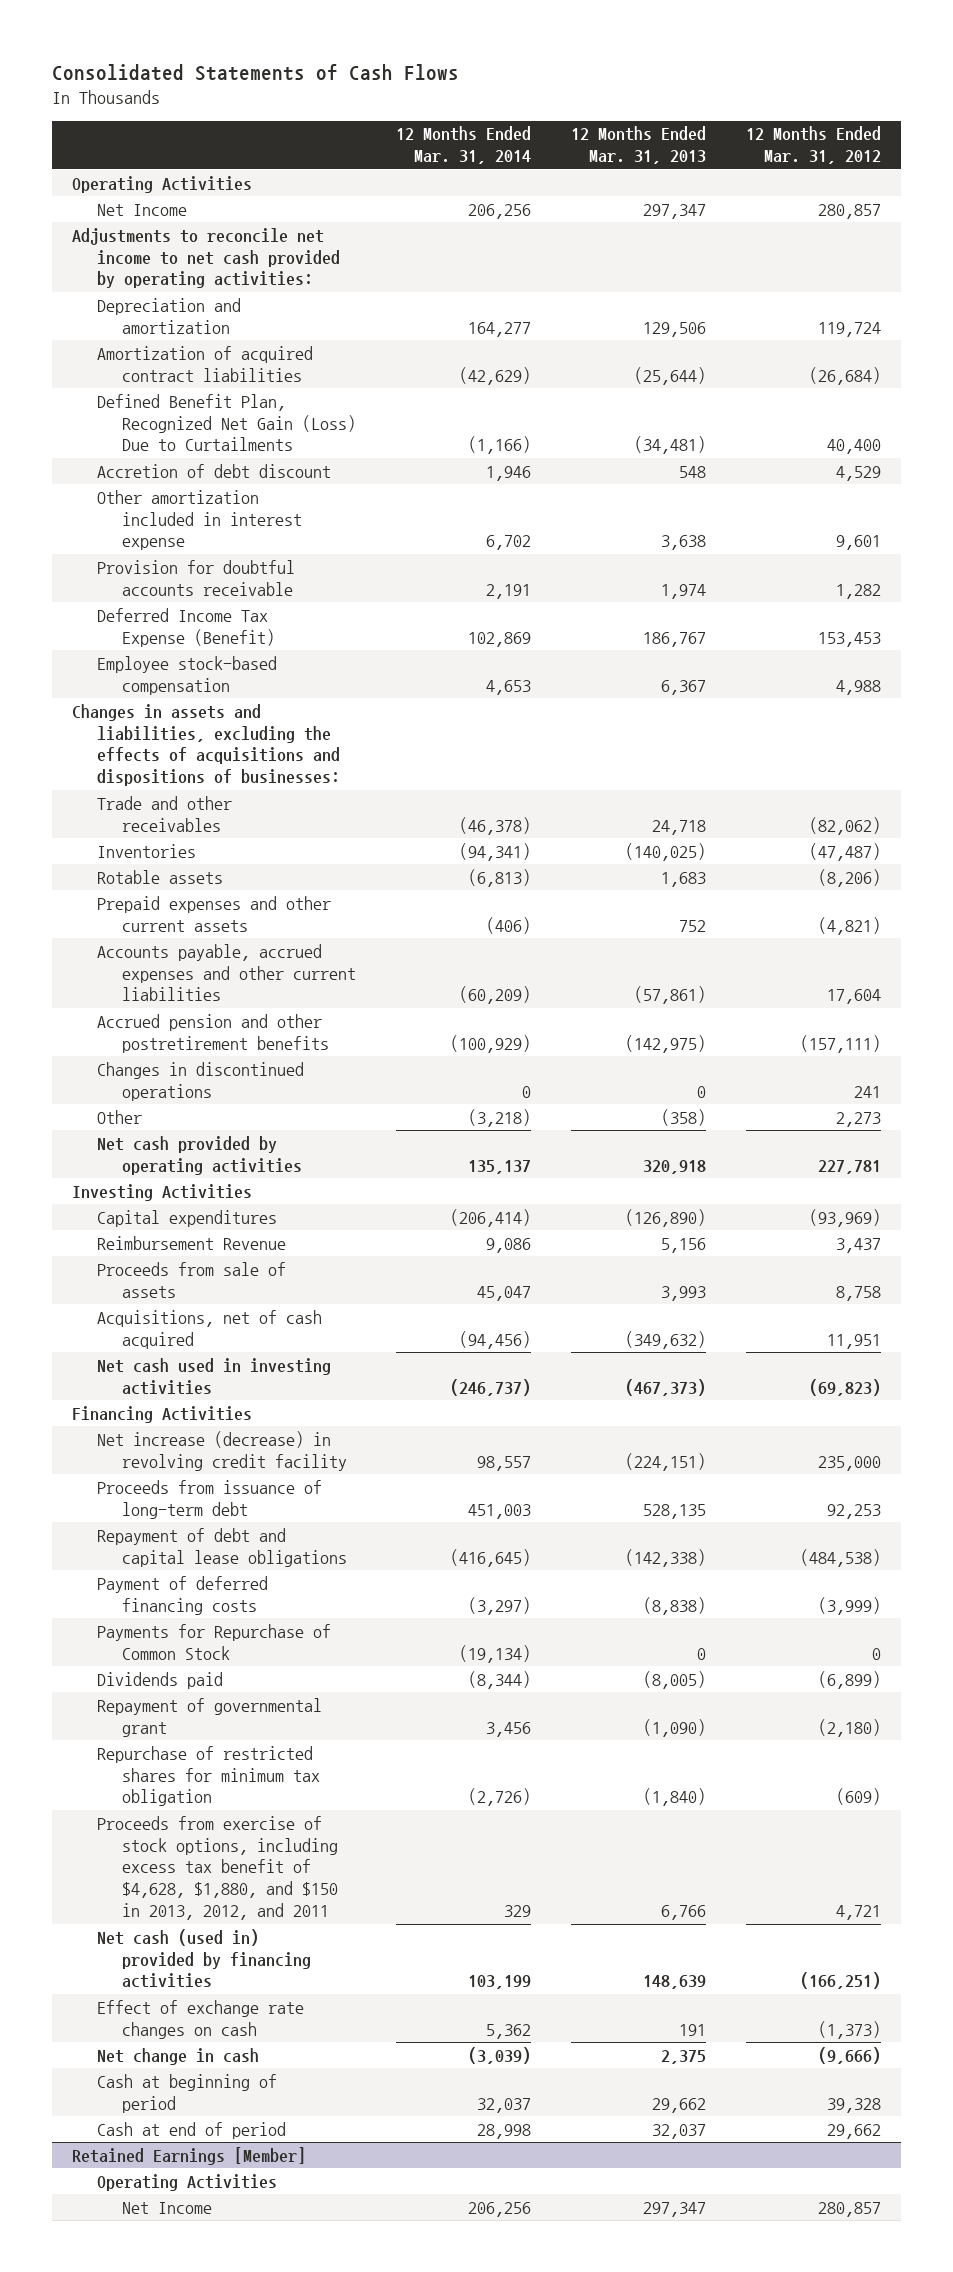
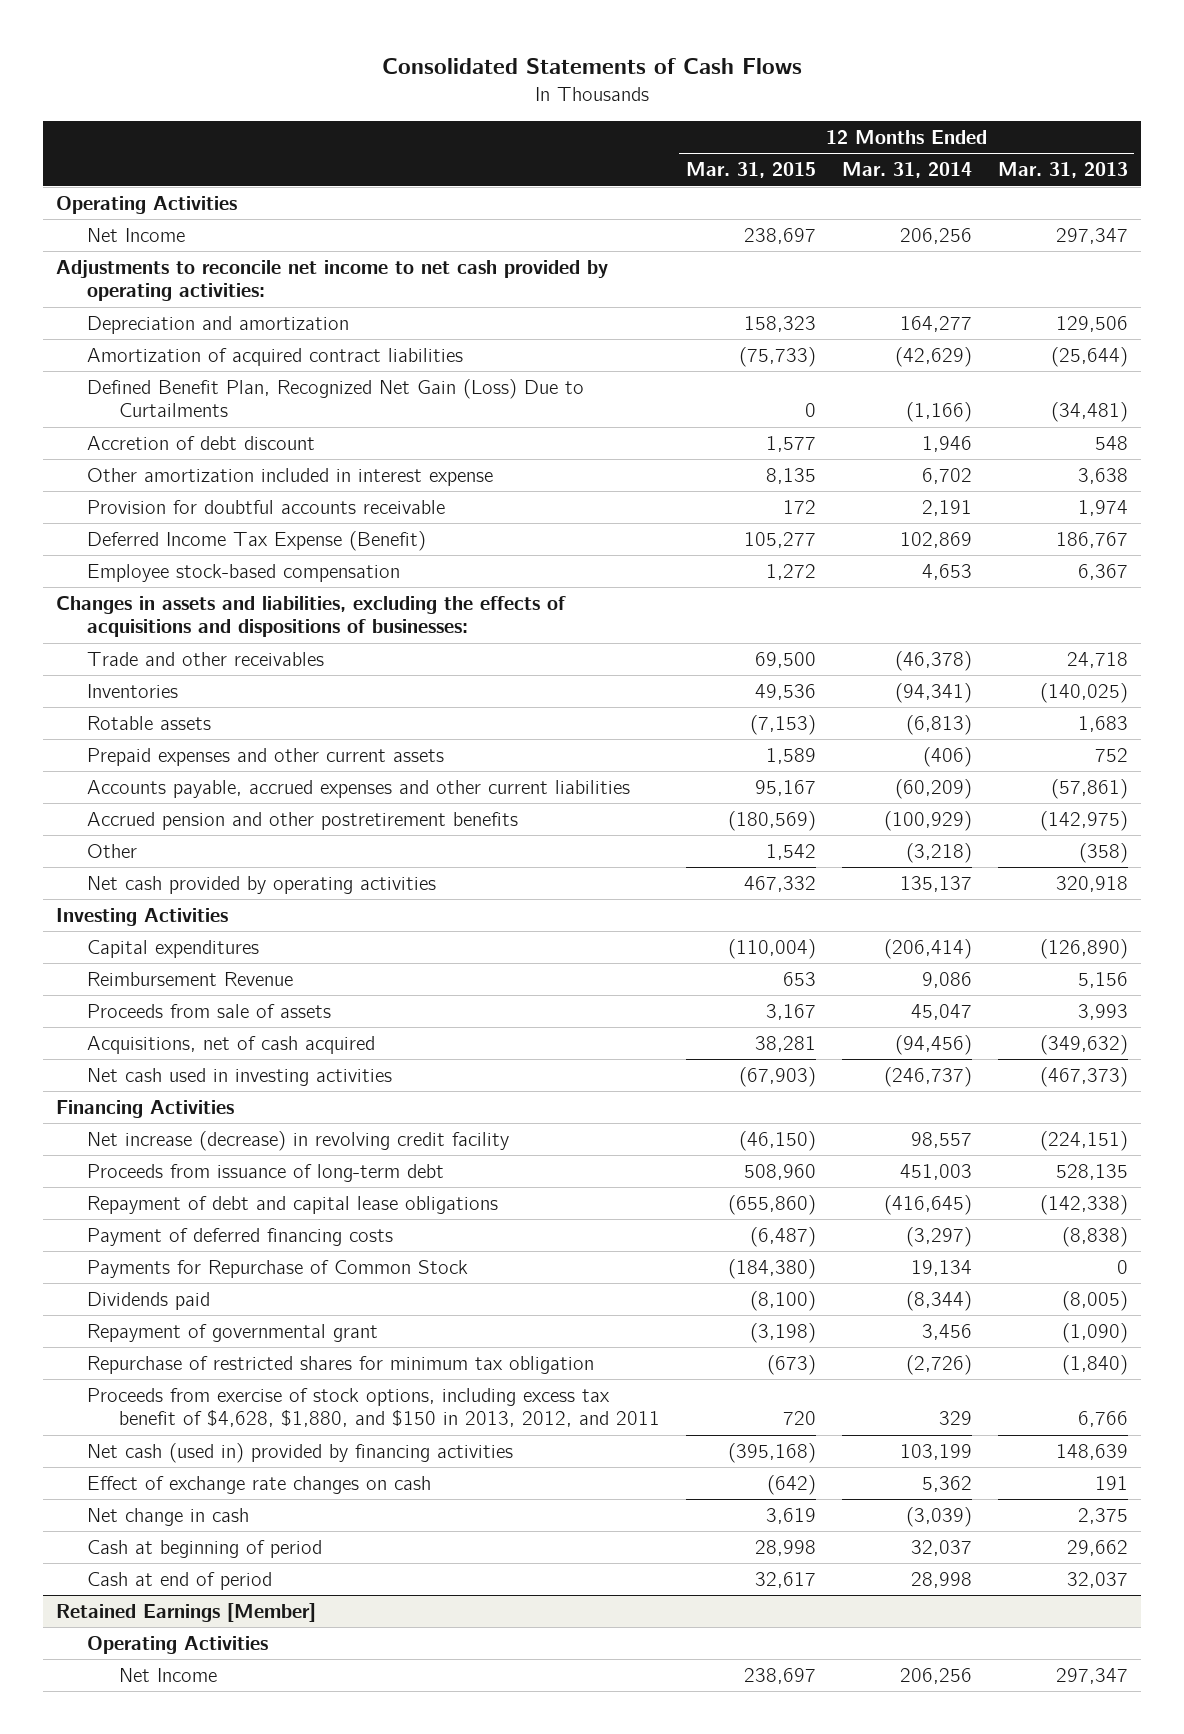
- | 12 Months Ended Mar. 31, 2014 | 12 Months Ended Mar. 31, 2013 | 12 Months Ended Mar. 31, 2012
+ | 12 Months Ended Mar. 31, 2015 | 12 Months Ended Mar. 31, 2014 | 12 Months Ended Mar. 31, 2013
- Changes in discontinued operations | 0 | 0 | 241
- Payments for Repurchase of Common Stock | (19,134) | 0 | 0
+ Payments for Repurchase of Common Stock | (184,380) | 19,134 | 0

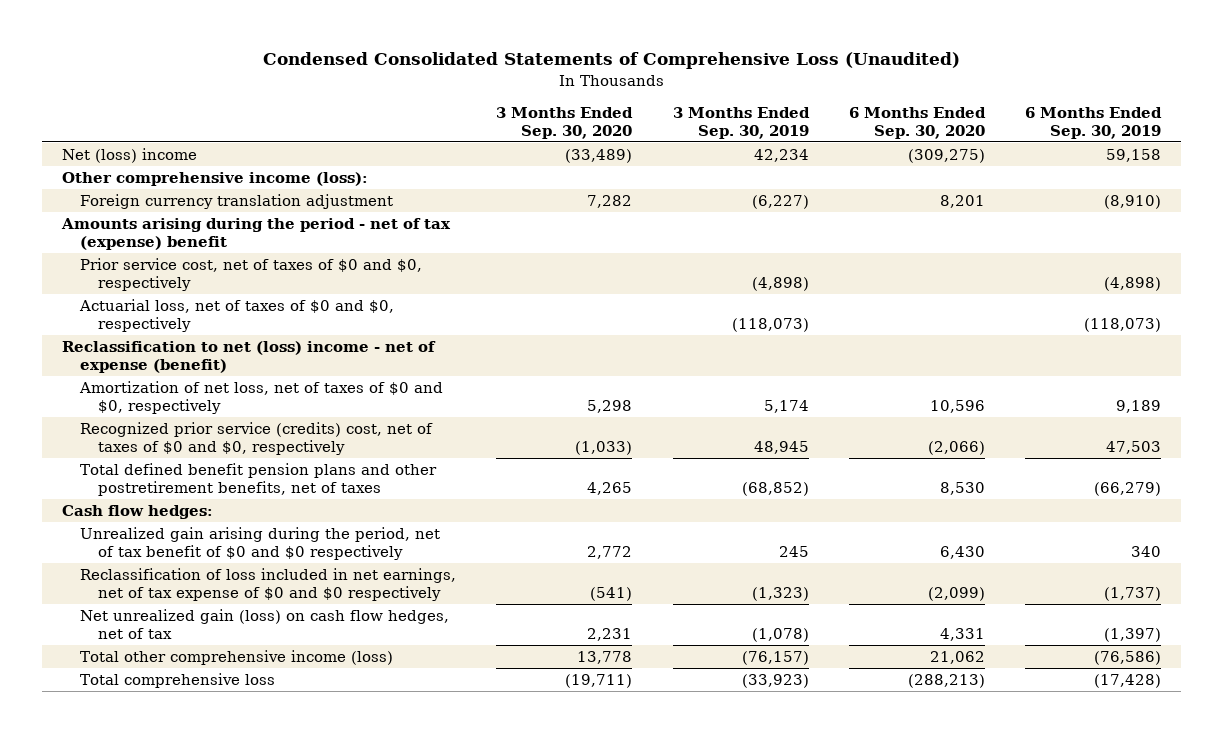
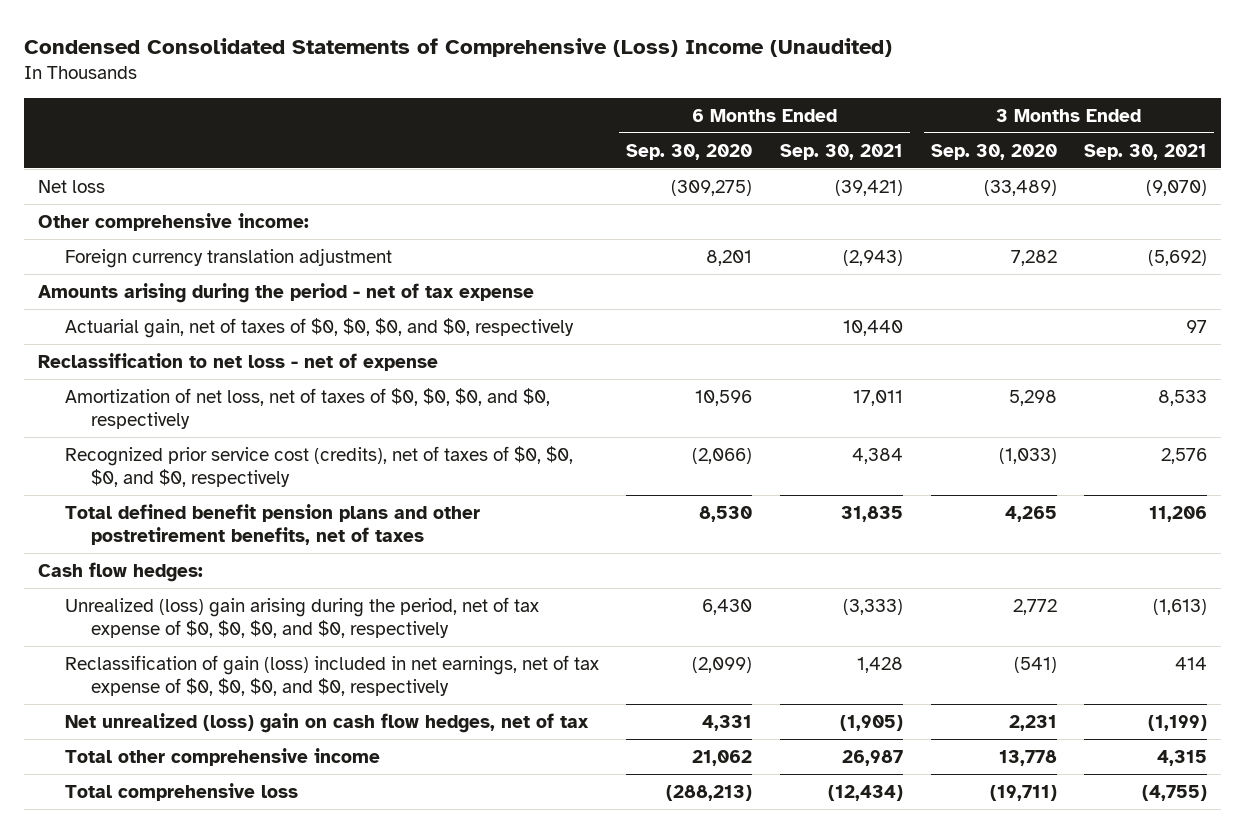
- Condensed Consolidated Statements of Comprehensive Loss (Unaudited)
+ Condensed Consolidated Statements of Comprehensive (Loss) Income (Unaudited)
- | 3 Months Ended Sep. 30, 2020 | 3 Months Ended Sep. 30, 2019 | 6 Months Ended Sep. 30, 2020 | 6 Months Ended Sep. 30, 2019
+ | 6 Months Ended Sep. 30, 2020 | 6 Months Ended Sep. 30, 2021 | 3 Months Ended Sep. 30, 2020 | 3 Months Ended Sep. 30, 2021
- Net (loss) income | (33,489) | 42,234 | (309,275) | 59,158
- Other comprehensive income (loss):
+ Net loss | (309,275) | (39,421) | (33,489) | (9,070)
+ Other comprehensive income:
- Amounts arising during the period - net of tax (expense) benefit
- Prior service cost, net of taxes of $0 and $0, respectively | | (4,898) | | (4,898)
- Actuarial loss, net of taxes of $0 and $0, respectively | | (118,073) | | (118,073)
- Reclassification to net (loss) income - net of expense (benefit)
- Amortization of net loss, net of taxes of $0 and $0, respectively | 5,298 | 5,174 | 10,596 | 9,189
- Recognized prior service (credits) cost, net of taxes of $0 and $0, respectively | (1,033) | 48,945 | (2,066) | 47,503
+ Amounts arising during the period - net of tax expense
+ Actuarial gain, net of taxes of $0, $0, $0, and $0, respectively | | 10,440 | | 97
+ Reclassification to net loss - net of expense
+ Amortization of net loss, net of taxes of $0, $0, $0, and $0, respectively | 10,596 | 17,011 | 5,298 | 8,533
+ Recognized prior service cost (credits), net of taxes of $0, $0, $0, and $0, respectively | (2,066) | 4,384 | (1,033) | 2,576
- Unrealized gain arising during the period, net of tax benefit of $0 and $0 respectively | 2,772 | 245 | 6,430 | 340
- Reclassification of loss included in net earnings, net of tax expense of $0 and $0 respectively | (541) | (1,323) | (2,099) | (1,737)
- Net unrealized gain (loss) on cash flow hedges, net of tax | 2,231 | (1,078) | 4,331 | (1,397)
- Total other comprehensive income (loss) | 13,778 | (76,157) | 21,062 | (76,586)
+ Unrealized (loss) gain arising during the period, net of tax expense of $0, $0, $0, and $0, respectively | 6,430 | (3,333) | 2,772 | (1,613)
+ Reclassification of gain (loss) included in net earnings, net of tax expense of $0, $0, $0, and $0, respectively | (2,099) | 1,428 | (541) | 414
+ Net unrealized (loss) gain on cash flow hedges, net of tax | 4,331 | (1,905) | 2,231 | (1,199)
+ Total other comprehensive income | 21,062 | 26,987 | 13,778 | 4,315

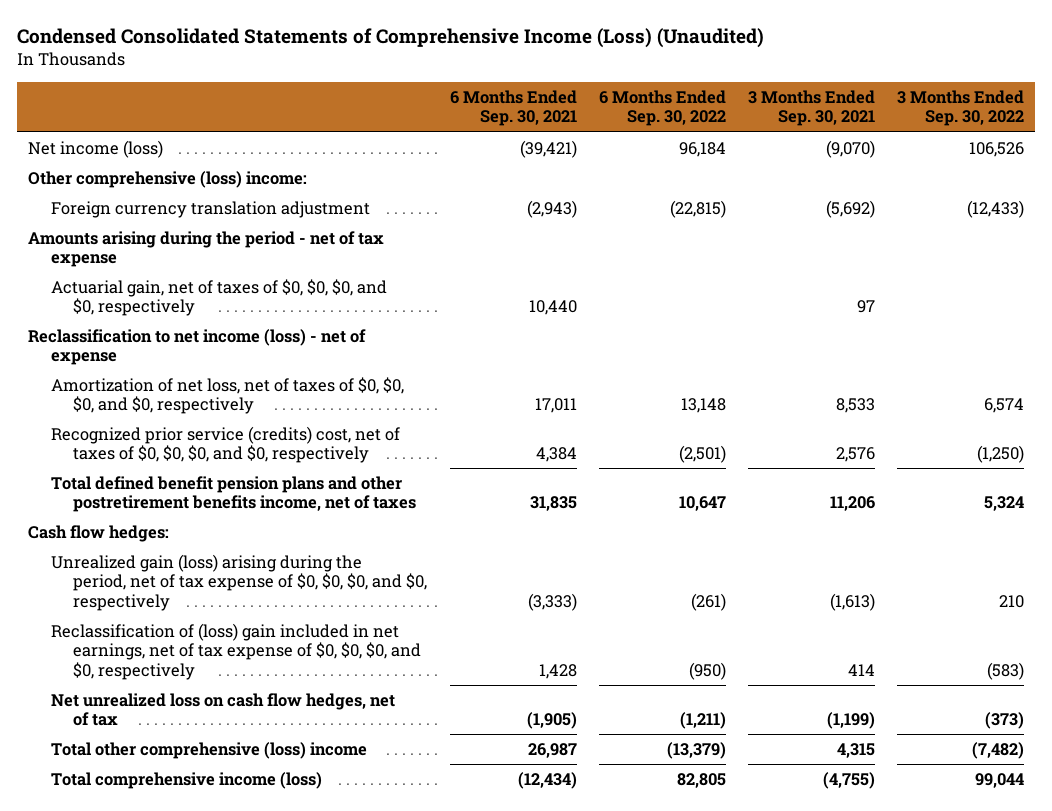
- Condensed Consolidated Statements of Comprehensive (Loss) Income (Unaudited)
+ Condensed Consolidated Statements of Comprehensive Income (Loss) (Unaudited)
- | 6 Months Ended Sep. 30, 2020 | 6 Months Ended Sep. 30, 2021 | 3 Months Ended Sep. 30, 2020 | 3 Months Ended Sep. 30, 2021
+ | 6 Months Ended Sep. 30, 2021 | 6 Months Ended Sep. 30, 2022 | 3 Months Ended Sep. 30, 2021 | 3 Months Ended Sep. 30, 2022
- Net loss | (309,275) | (39,421) | (33,489) | (9,070)
- Other comprehensive income:
+ Net income (loss) | (39,421) | 96,184 | (9,070) | 106,526
+ Other comprehensive (loss) income:
- Reclassification to net loss - net of expense
+ Reclassification to net income (loss) - net of expense
- Recognized prior service cost (credits), net of taxes of $0, $0, $0, and $0, respectively | (2,066) | 4,384 | (1,033) | 2,576
- Total defined benefit pension plans and other postretirement benefits, net of taxes | 8,530 | 31,835 | 4,265 | 11,206
+ Recognized prior service (credits) cost, net of taxes of $0, $0, $0, and $0, respectively | 4,384 | (2,501) | 2,576 | (1,250)
+ Total defined benefit pension plans and other postretirement benefits income, net of taxes | 31,835 | 10,647 | 11,206 | 5,324
- Unrealized (loss) gain arising during the period, net of tax expense of $0, $0, $0, and $0, respectively | 6,430 | (3,333) | 2,772 | (1,613)
- Reclassification of gain (loss) included in net earnings, net of tax expense of $0, $0, $0, and $0, respectively | (2,099) | 1,428 | (541) | 414
- Net unrealized (loss) gain on cash flow hedges, net of tax | 4,331 | (1,905) | 2,231 | (1,199)
- Total other comprehensive income | 21,062 | 26,987 | 13,778 | 4,315
- Total comprehensive loss | (288,213) | (12,434) | (19,711) | (4,755)
+ Unrealized gain (loss) arising during the period, net of tax expense of $0, $0, $0, and $0, respectively | (3,333) | (261) | (1,613) | 210
+ Reclassification of (loss) gain included in net earnings, net of tax expense of $0, $0, $0, and $0, respectively | 1,428 | (950) | 414 | (583)
+ Net unrealized loss on cash flow hedges, net of tax | (1,905) | (1,211) | (1,199) | (373)
+ Total other comprehensive (loss) income | 26,987 | (13,379) | 4,315 | (7,482)
+ Total comprehensive income (loss) | (12,434) | 82,805 | (4,755) | 99,044

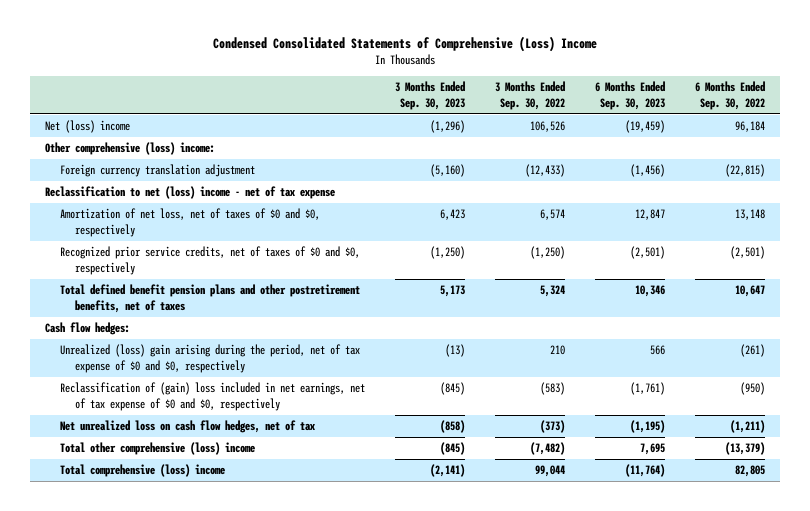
- Condensed Consolidated Statements of Comprehensive Income (Loss) (Unaudited)
+ Condensed Consolidated Statements of Comprehensive (Loss) Income
- | 6 Months Ended Sep. 30, 2021 | 6 Months Ended Sep. 30, 2022 | 3 Months Ended Sep. 30, 2021 | 3 Months Ended Sep. 30, 2022
+ | 3 Months Ended Sep. 30, 2023 | 3 Months Ended Sep. 30, 2022 | 6 Months Ended Sep. 30, 2023 | 6 Months Ended Sep. 30, 2022
- Net income (loss) | (39,421) | 96,184 | (9,070) | 106,526
+ Net (loss) income | (1,296) | 106,526 | (19,459) | 96,184
- Amounts arising during the period - net of tax expense
- Actuarial gain, net of taxes of $0, $0, $0, and $0, respectively | 10,440 | | 97 |
- Reclassification to net income (loss) - net of expense
- Amortization of net loss, net of taxes of $0, $0, $0, and $0, respectively | 17,011 | 13,148 | 8,533 | 6,574
- Recognized prior service (credits) cost, net of taxes of $0, $0, $0, and $0, respectively | 4,384 | (2,501) | 2,576 | (1,250)
- Total defined benefit pension plans and other postretirement benefits income, net of taxes | 31,835 | 10,647 | 11,206 | 5,324
+ Reclassification to net (loss) income - net of tax expense
+ Amortization of net loss, net of taxes of $0 and $0, respectively | 6,423 | 6,574 | 12,847 | 13,148
+ Recognized prior service credits, net of taxes of $0 and $0, respectively | (1,250) | (1,250) | (2,501) | (2,501)
+ Total defined benefit pension plans and other postretirement benefits, net of taxes | 5,173 | 5,324 | 10,346 | 10,647
- Unrealized gain (loss) arising during the period, net of tax expense of $0, $0, $0, and $0, respectively | (3,333) | (261) | (1,613) | 210
- Reclassification of (loss) gain included in net earnings, net of tax expense of $0, $0, $0, and $0, respectively | 1,428 | (950) | 414 | (583)
+ Unrealized (loss) gain arising during the period, net of tax expense of $0 and $0, respectively | (13) | 210 | 566 | (261)
+ Reclassification of (gain) loss included in net earnings, net of tax expense of $0 and $0, respectively | (845) | (583) | (1,761) | (950)
- Total comprehensive income (loss) | (12,434) | 82,805 | (4,755) | 99,044
+ Total comprehensive (loss) income | (2,141) | 99,044 | (11,764) | 82,805

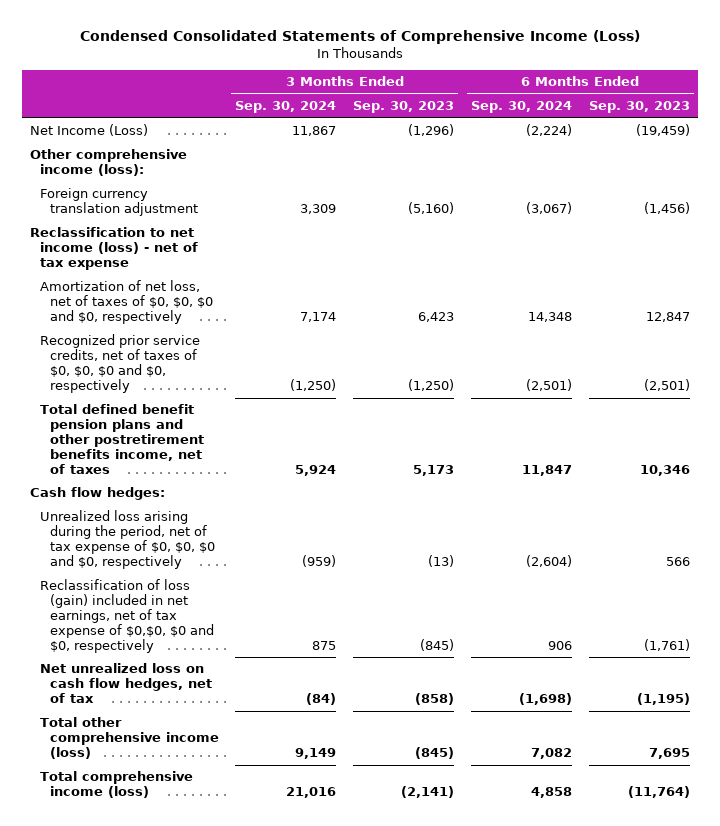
- Condensed Consolidated Statements of Comprehensive (Loss) Income
+ Condensed Consolidated Statements of Comprehensive Income (Loss)
- | 3 Months Ended Sep. 30, 2023 | 3 Months Ended Sep. 30, 2022 | 6 Months Ended Sep. 30, 2023 | 6 Months Ended Sep. 30, 2022
+ | 3 Months Ended Sep. 30, 2024 | 3 Months Ended Sep. 30, 2023 | 6 Months Ended Sep. 30, 2024 | 6 Months Ended Sep. 30, 2023
- Net (loss) income | (1,296) | 106,526 | (19,459) | 96,184
- Other comprehensive (loss) income:
+ Net Income (Loss) | 11,867 | (1,296) | (2,224) | (19,459)
+ Other comprehensive income (loss):
- Reclassification to net (loss) income - net of tax expense
- Amortization of net loss, net of taxes of $0 and $0, respectively | 6,423 | 6,574 | 12,847 | 13,148
- Recognized prior service credits, net of taxes of $0 and $0, respectively | (1,250) | (1,250) | (2,501) | (2,501)
- Total defined benefit pension plans and other postretirement benefits, net of taxes | 5,173 | 5,324 | 10,346 | 10,647
+ Reclassification to net income (loss) - net of tax expense
+ Amortization of net loss, net of taxes of $0, $0, $0 and $0, respectively | 7,174 | 6,423 | 14,348 | 12,847
+ Recognized prior service credits, net of taxes of $0, $0, $0 and $0, respectively | (1,250) | (1,250) | (2,501) | (2,501)
+ Total defined benefit pension plans and other postretirement benefits income, net of taxes | 5,924 | 5,173 | 11,847 | 10,346
- Unrealized (loss) gain arising during the period, net of tax expense of $0 and $0, respectively | (13) | 210 | 566 | (261)
- Reclassification of (gain) loss included in net earnings, net of tax expense of $0 and $0, respectively | (845) | (583) | (1,761) | (950)
+ Unrealized loss arising during the period, net of tax expense of $0, $0, $0 and $0, respectively | (959) | (13) | (2,604) | 566
+ Reclassification of loss (gain) included in net earnings, net of tax expense of $0,$0, $0 and $0, respectively | 875 | (845) | 906 | (1,761)
- Total other comprehensive (loss) income | (845) | (7,482) | 7,695 | (13,379)
- Total comprehensive (loss) income | (2,141) | 99,044 | (11,764) | 82,805
+ Total other comprehensive income (loss) | 9,149 | (845) | 7,082 | 7,695
+ Total comprehensive income (loss) | 21,016 | (2,141) | 4,858 | (11,764)

